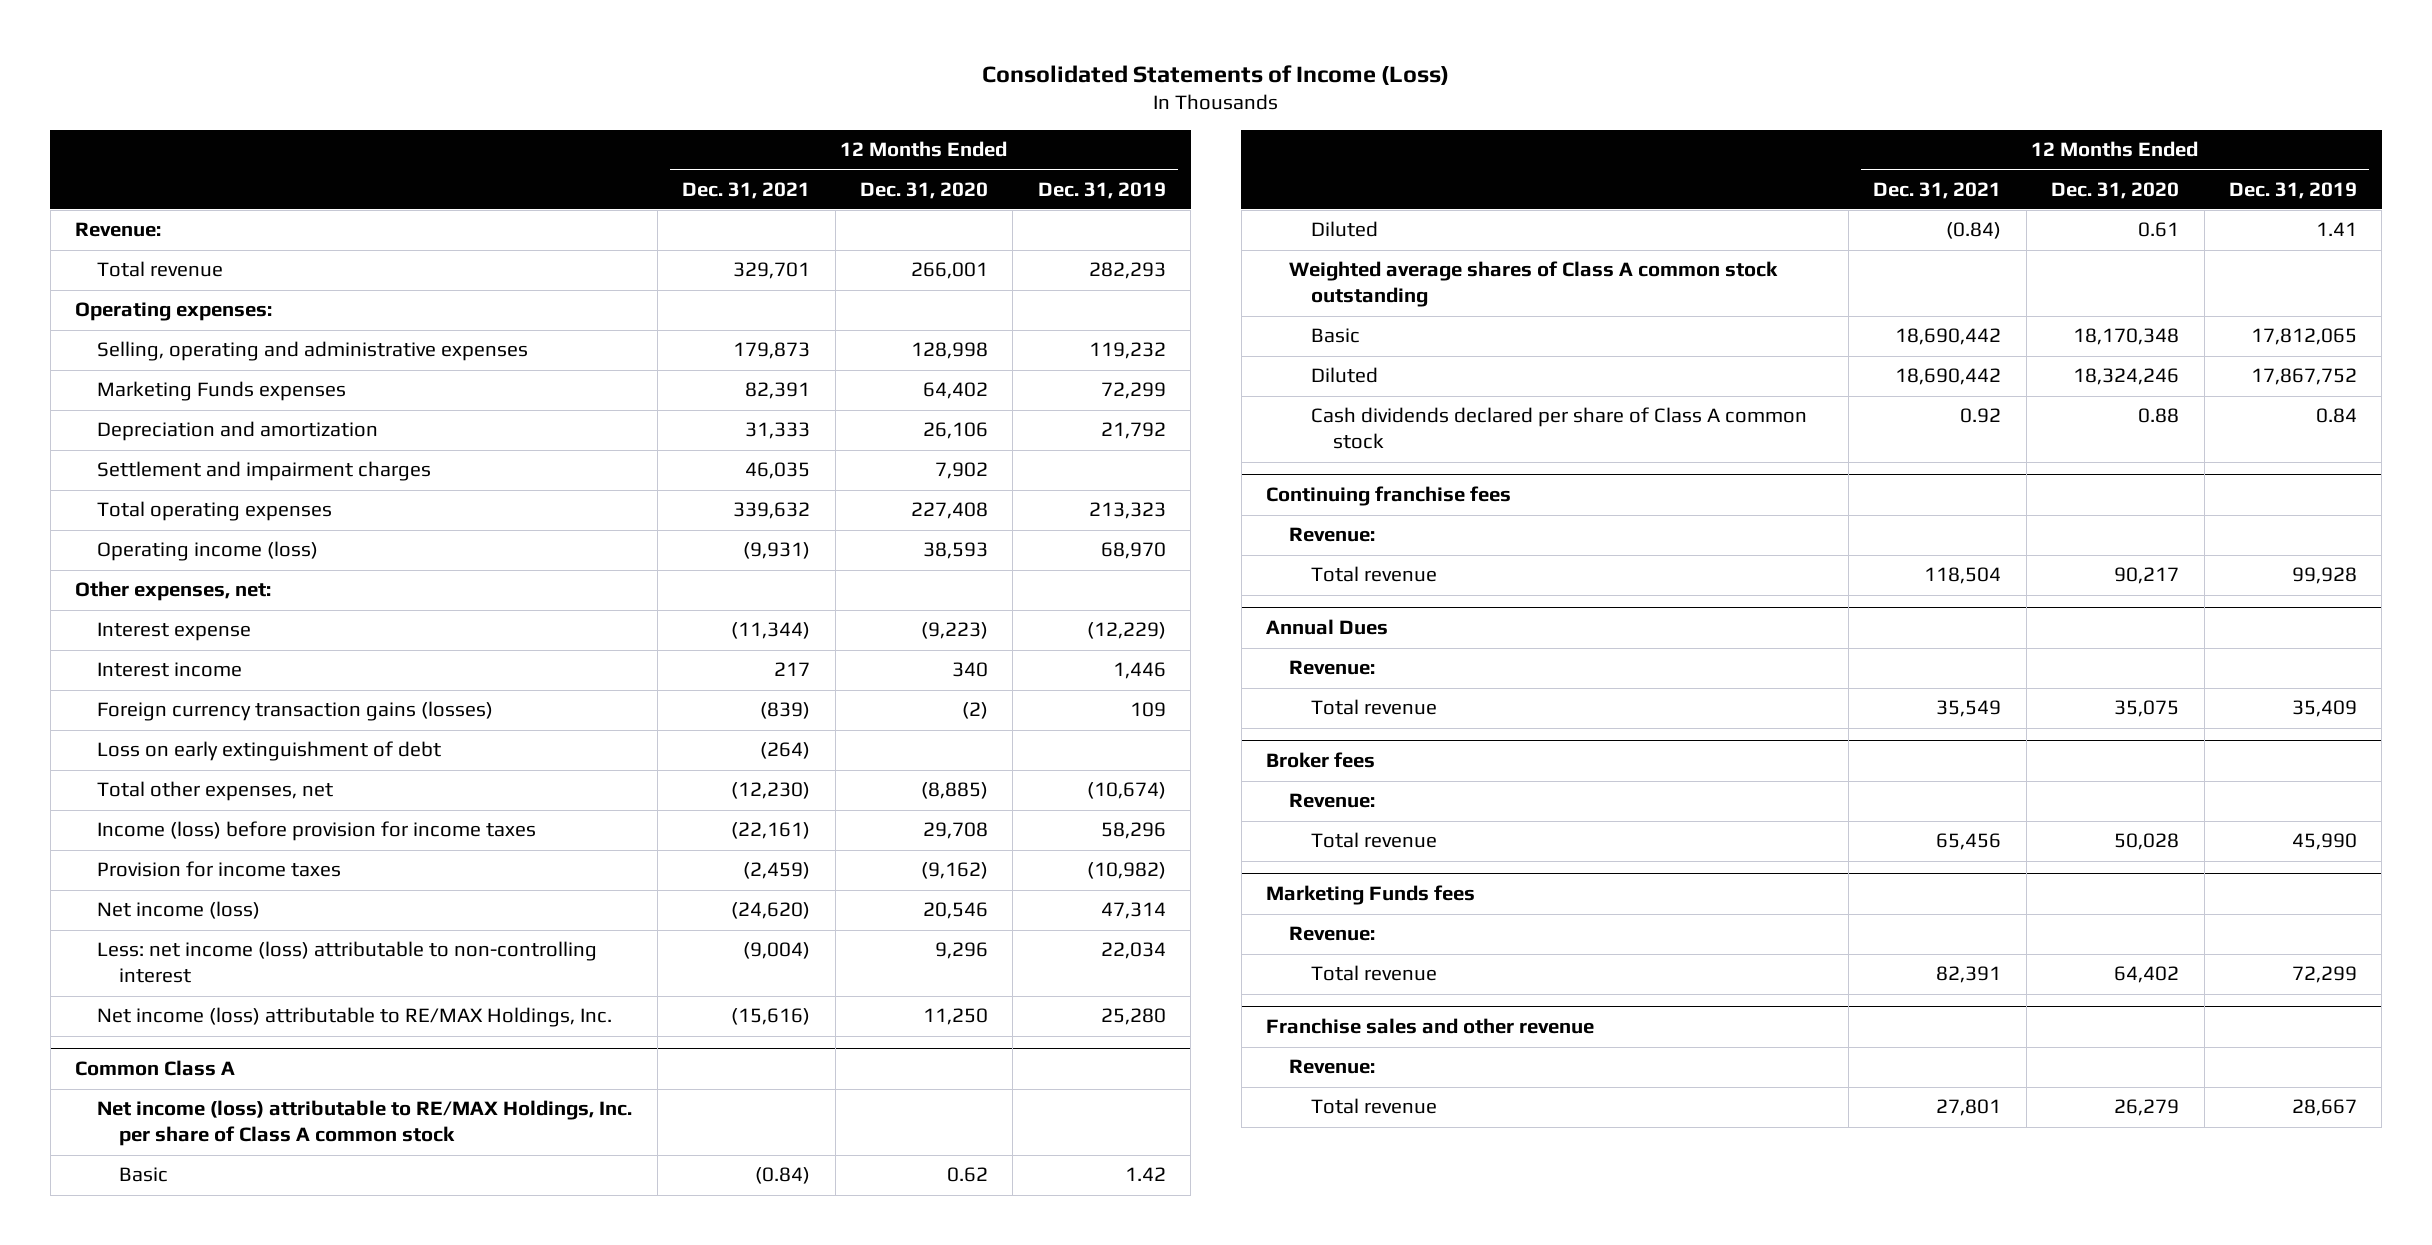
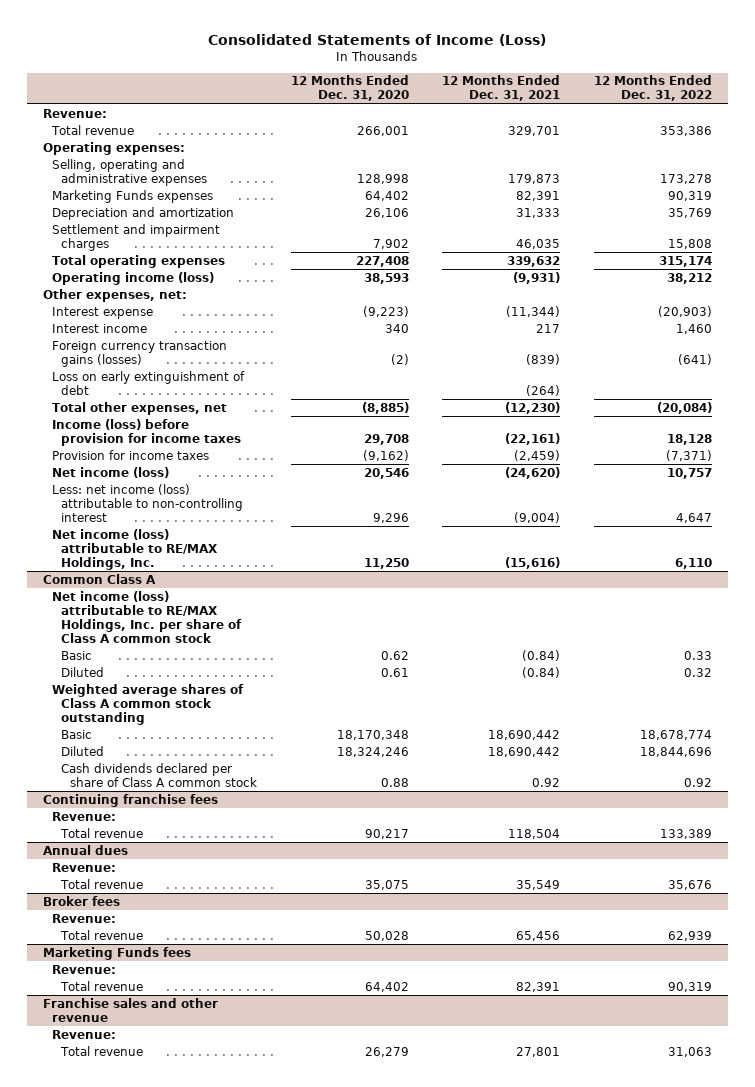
- | 12 Months Ended Dec. 31, 2021 | 12 Months Ended Dec. 31, 2020 | 12 Months Ended Dec. 31, 2019
+ | 12 Months Ended Dec. 31, 2020 | 12 Months Ended Dec. 31, 2021 | 12 Months Ended Dec. 31, 2022
- Annual Dues
+ Annual dues

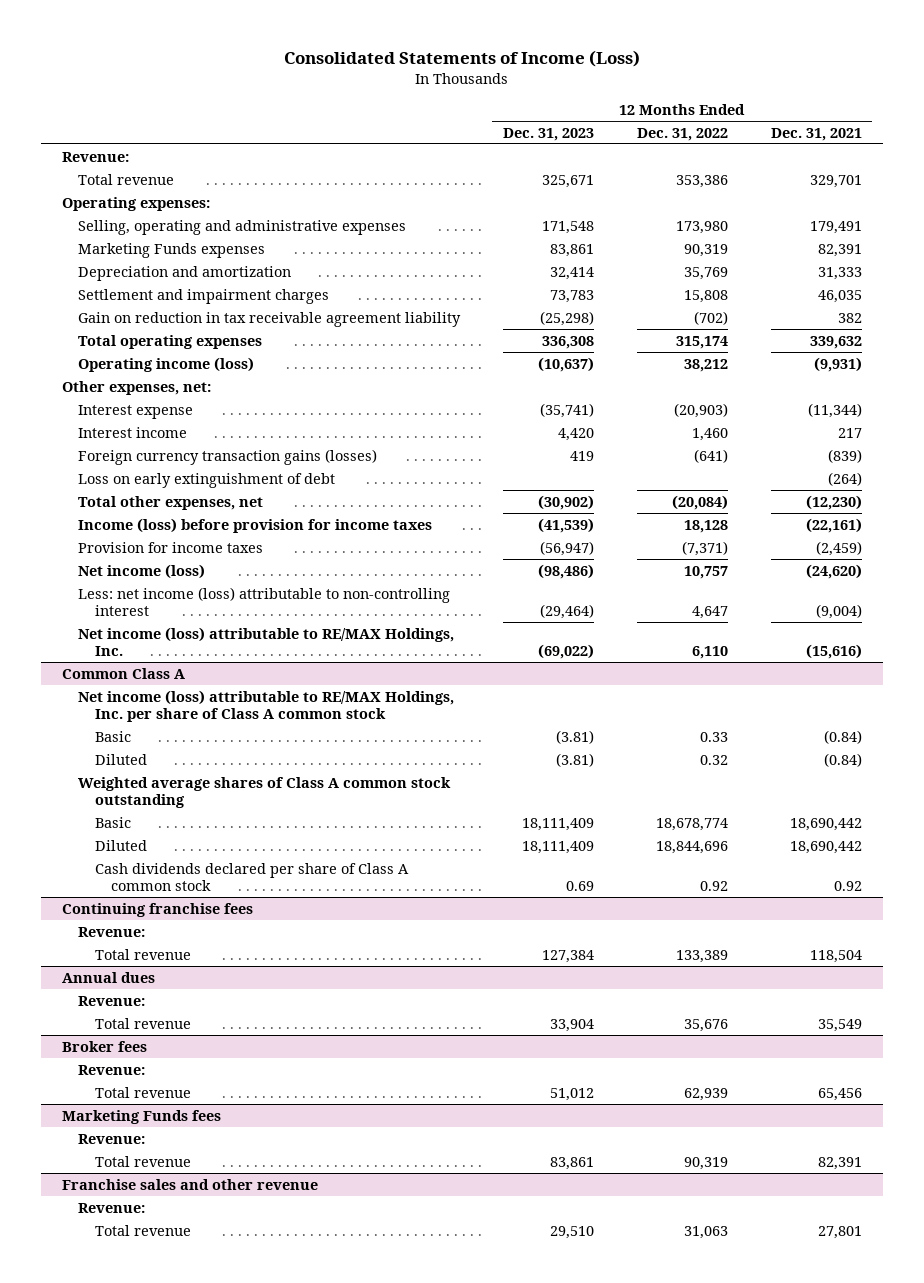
- | 12 Months Ended Dec. 31, 2020 | 12 Months Ended Dec. 31, 2021 | 12 Months Ended Dec. 31, 2022
+ | 12 Months Ended Dec. 31, 2023 | 12 Months Ended Dec. 31, 2022 | 12 Months Ended Dec. 31, 2021
- Selling, operating and administrative expenses | 128,998 | 179,873 | 173,278
+ Selling, operating and administrative expenses | 171,548 | 173,980 | 179,491
+ Gain on reduction in tax receivable agreement liability | (25,298) | (702) | 382

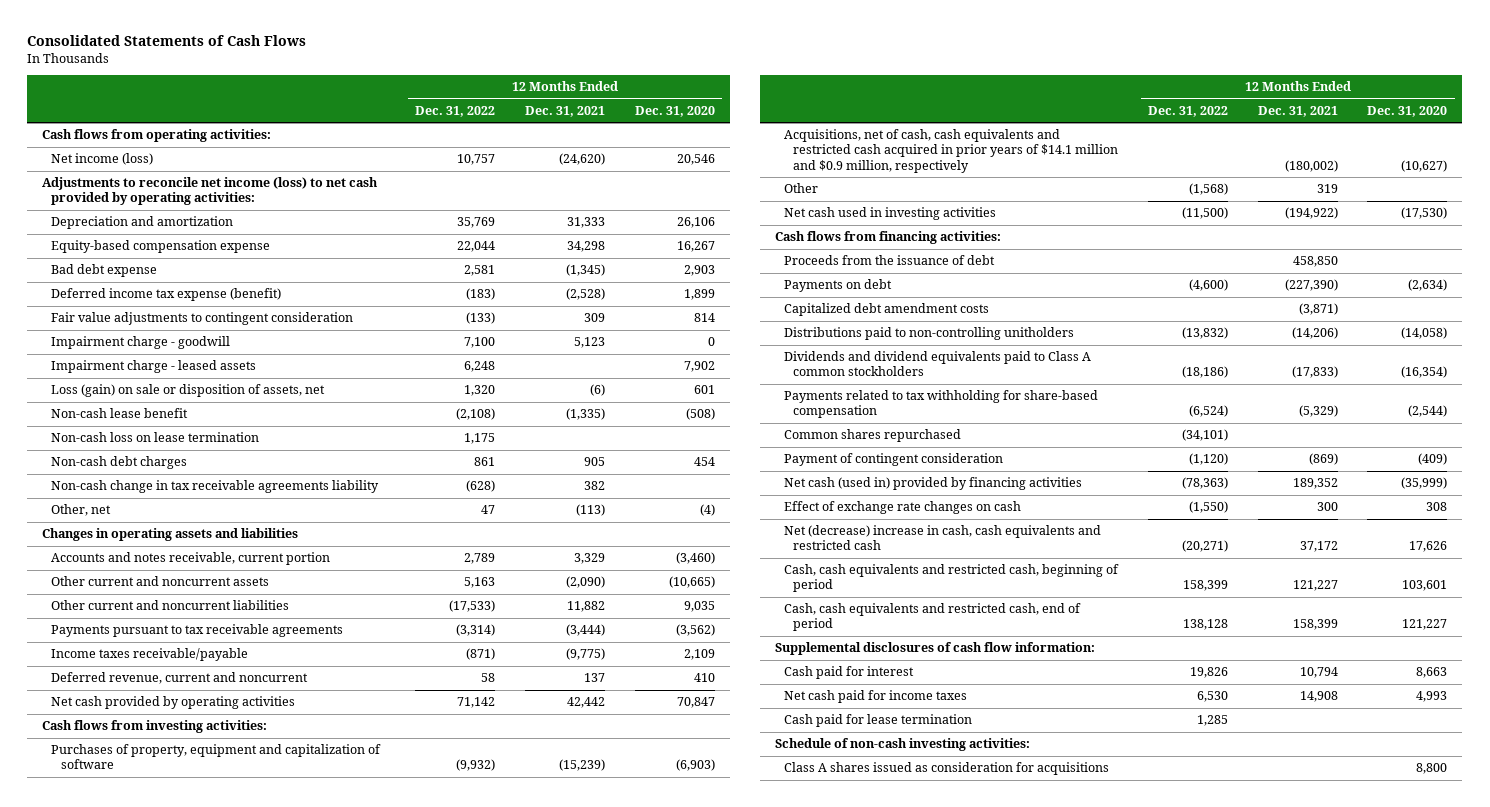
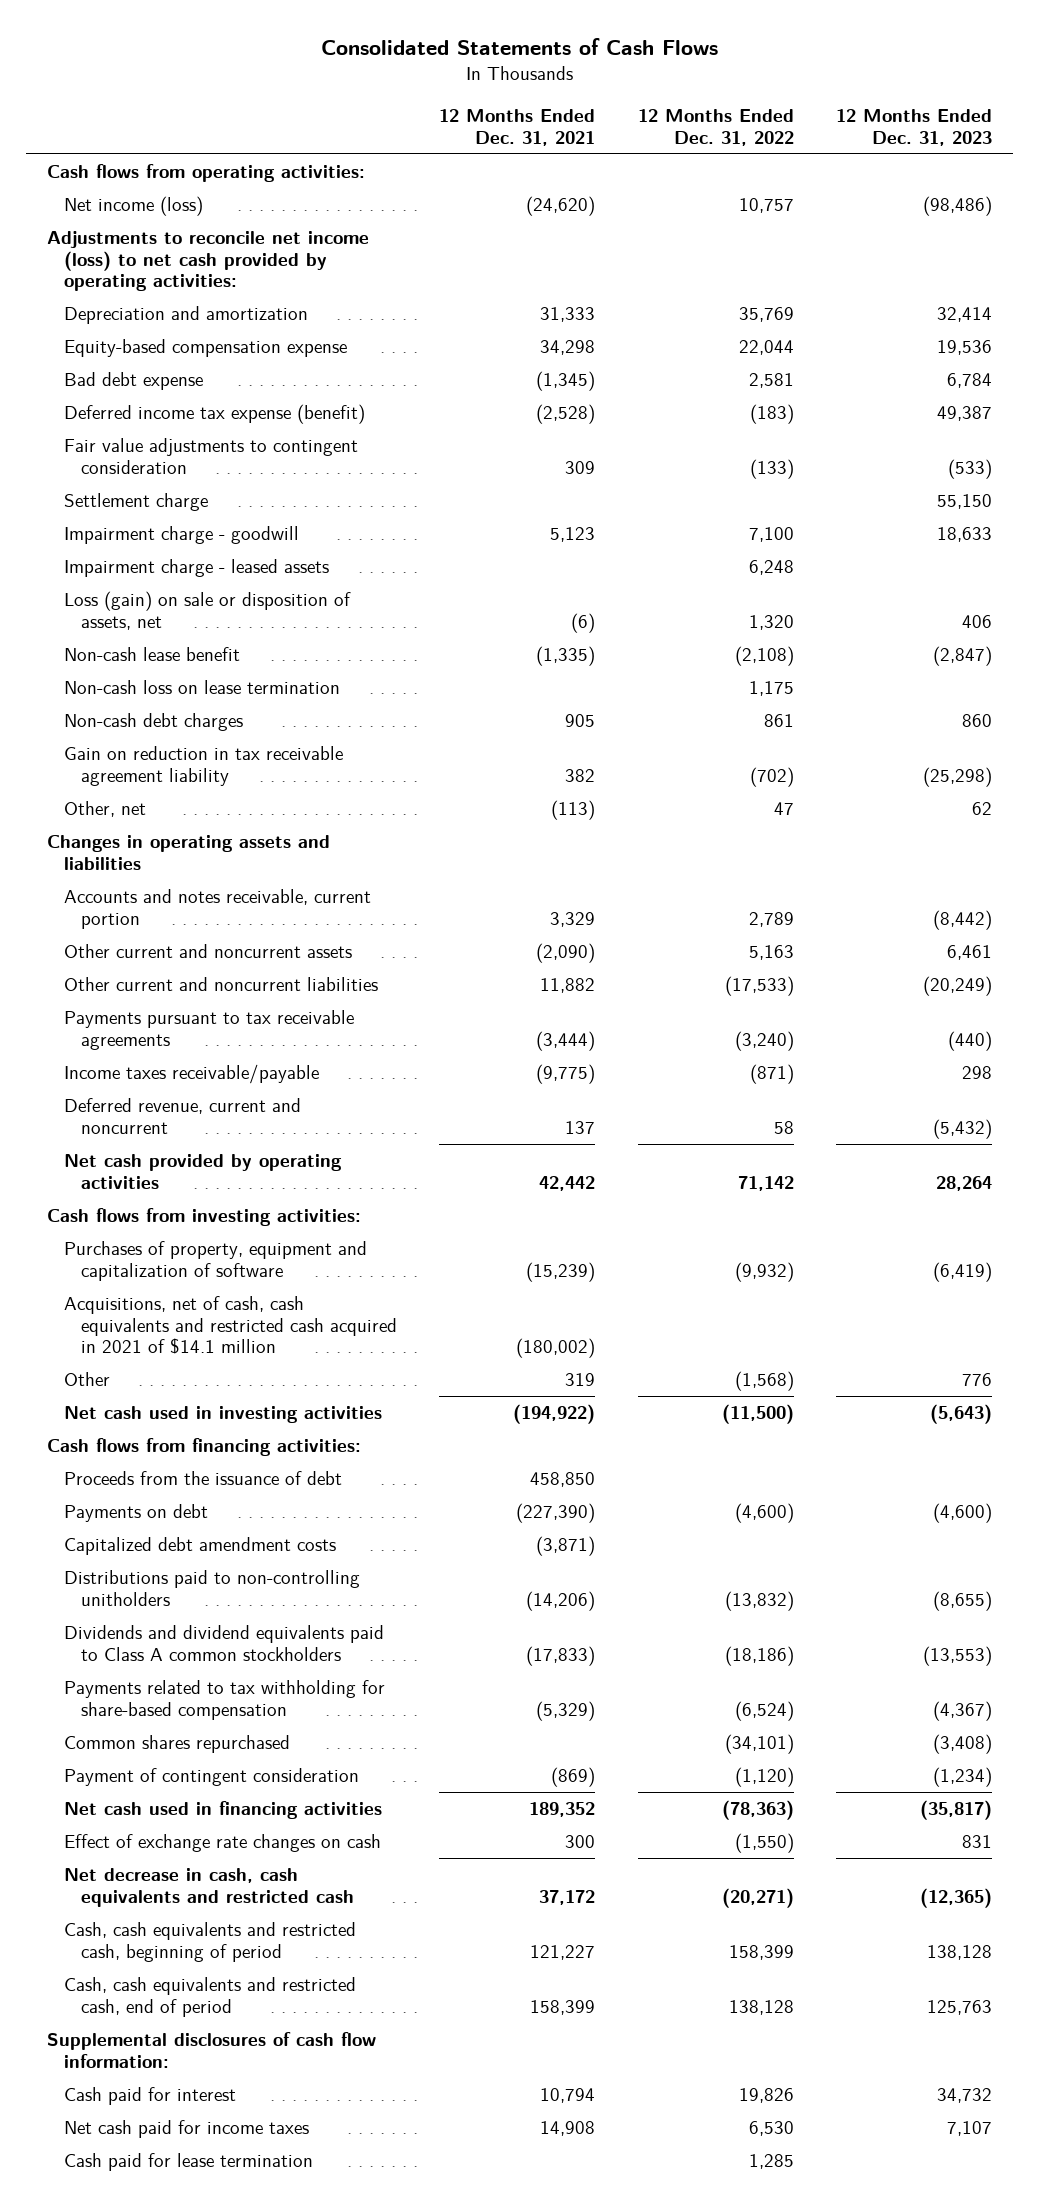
- | 12 Months Ended Dec. 31, 2022 | 12 Months Ended Dec. 31, 2021 | 12 Months Ended Dec. 31, 2020
+ | 12 Months Ended Dec. 31, 2021 | 12 Months Ended Dec. 31, 2022 | 12 Months Ended Dec. 31, 2023
+ Settlement charge | | | 55,150
- Non-cash change in tax receivable agreements liability | (628) | 382 |
+ Gain on reduction in tax receivable agreement liability | 382 | (702) | (25,298)
- Payments pursuant to tax receivable agreements | (3,314) | (3,444) | (3,562)
+ Payments pursuant to tax receivable agreements | (3,444) | (3,240) | (440)
- Acquisitions, net of cash, cash equivalents and restricted cash acquired in prior years of $14.1 million and $0.9 million, respectively | | (180,002) | (10,627)
+ Acquisitions, net of cash, cash equivalents and restricted cash acquired in 2021 of $14.1 million | (180,002) | |
- Net cash (used in) provided by financing activities | (78,363) | 189,352 | (35,999)
+ Net cash used in financing activities | 189,352 | (78,363) | (35,817)
- Net (decrease) increase in cash, cash equivalents and restricted cash | (20,271) | 37,172 | 17,626
+ Net decrease in cash, cash equivalents and restricted cash | 37,172 | (20,271) | (12,365)
- Schedule of non-cash investing activities:
- Class A shares issued as consideration for acquisitions | | | 8,800

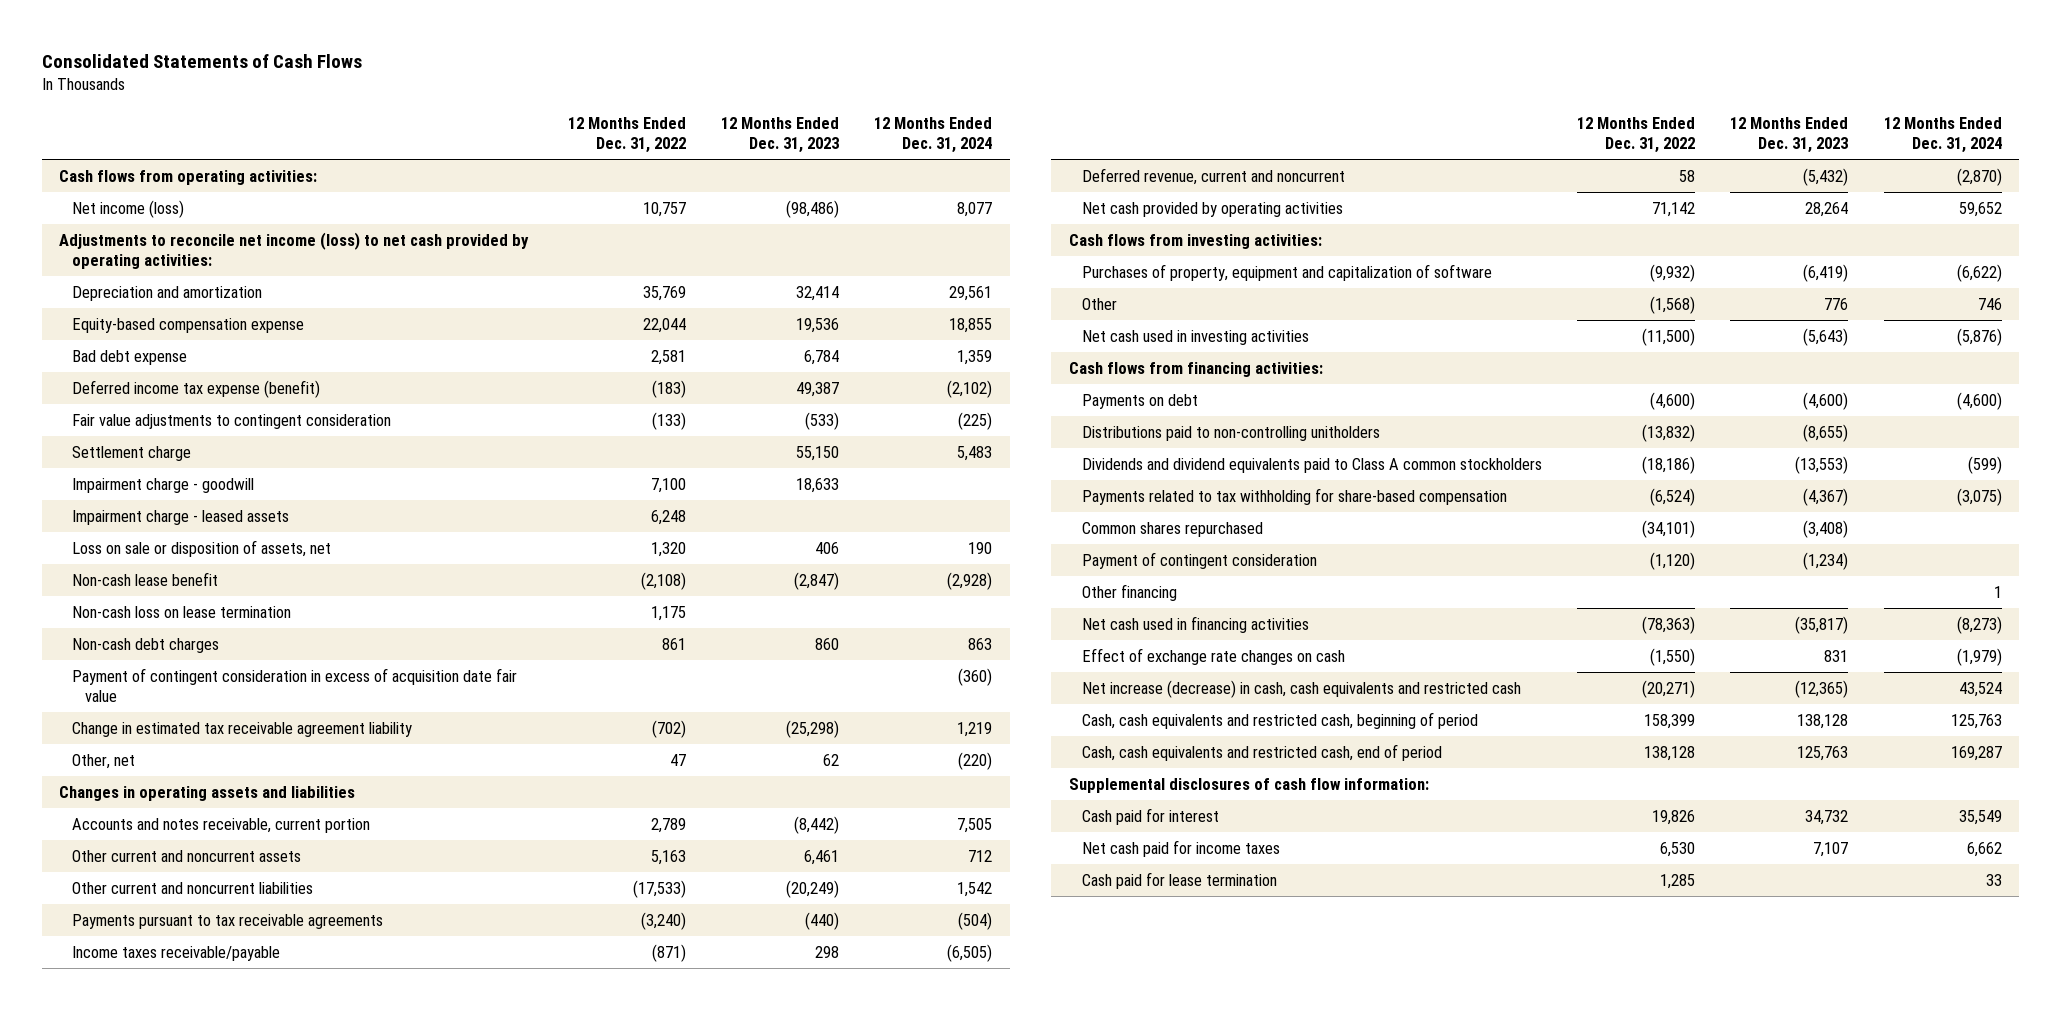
- | 12 Months Ended Dec. 31, 2021 | 12 Months Ended Dec. 31, 2022 | 12 Months Ended Dec. 31, 2023
+ | 12 Months Ended Dec. 31, 2022 | 12 Months Ended Dec. 31, 2023 | 12 Months Ended Dec. 31, 2024
- Loss (gain) on sale or disposition of assets, net | (6) | 1,320 | 406
+ Loss on sale or disposition of assets, net | 1,320 | 406 | 190
- Gain on reduction in tax receivable agreement liability | 382 | (702) | (25,298)
+ Payment of contingent consideration in excess of acquisition date fair value | | | (360)
+ Change in estimated tax receivable agreement liability | (702) | (25,298) | 1,219
- Acquisitions, net of cash, cash equivalents and restricted cash acquired in 2021 of $14.1 million | (180,002) | |
- Proceeds from the issuance of debt | 458,850 | |
- Capitalized debt amendment costs | (3,871) | |
+ Other financing | | | 1
- Net decrease in cash, cash equivalents and restricted cash | 37,172 | (20,271) | (12,365)
+ Net increase (decrease) in cash, cash equivalents and restricted cash | (20,271) | (12,365) | 43,524

